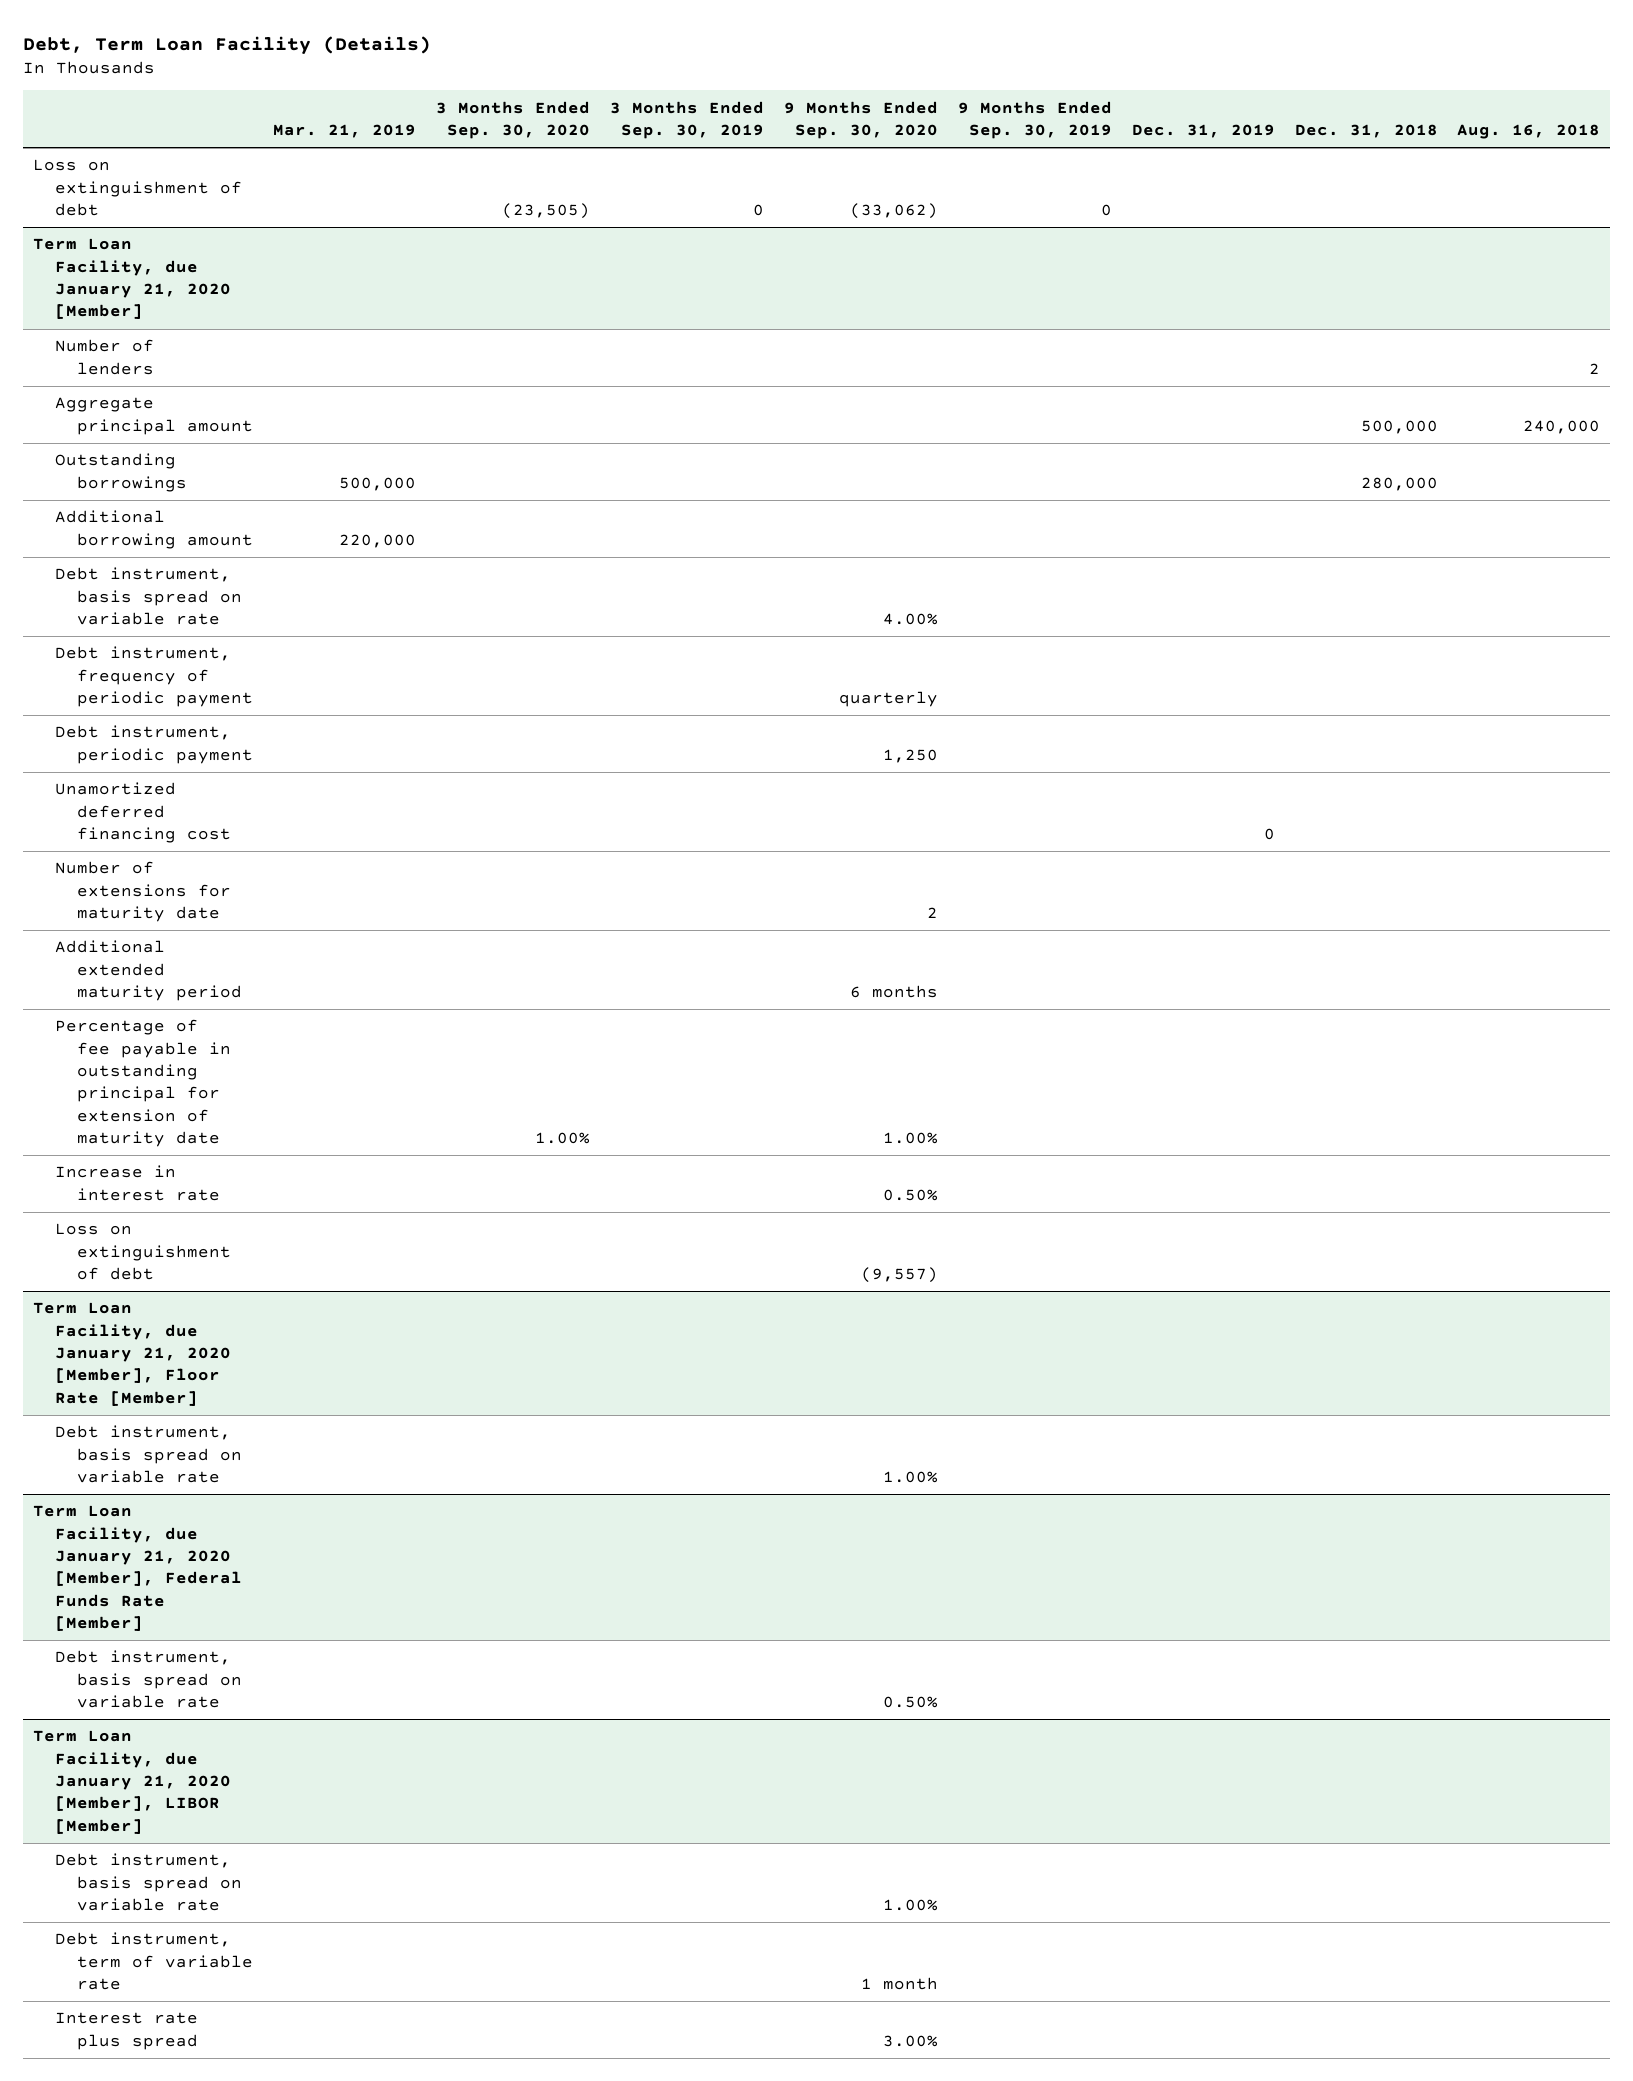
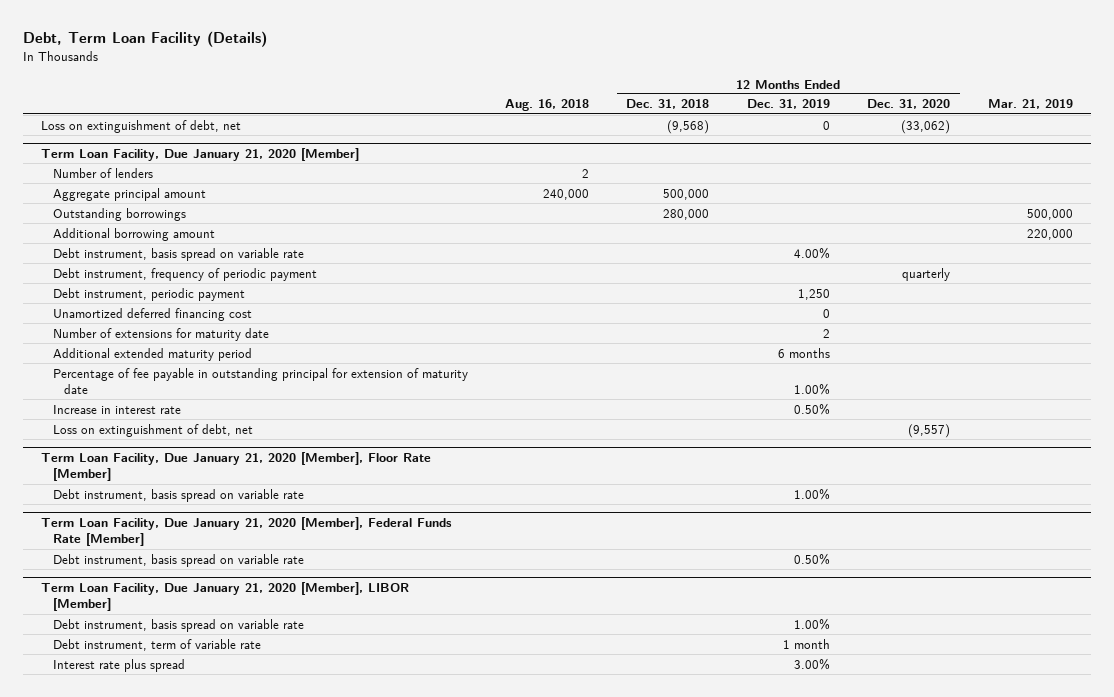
- | Mar. 21, 2019 | 3 Months Ended Sep. 30, 2020 | 3 Months Ended Sep. 30, 2019 | 9 Months Ended Sep. 30, 2020 | 9 Months Ended Sep. 30, 2019 | Dec. 31, 2019 | Dec. 31, 2018 | Aug. 16, 2018
+ | Aug. 16, 2018 | 12 Months Ended Dec. 31, 2018 | 12 Months Ended Dec. 31, 2019 | 12 Months Ended Dec. 31, 2020 | Mar. 21, 2019
- Loss on extinguishment of debt | | (23,505) | 0 | (33,062) | 0 | | |
- Term Loan Facility, due January 21, 2020 [Member]
+ Loss on extinguishment of debt, net | | (9,568) | 0 | (33,062) |
+ Term Loan Facility, Due January 21, 2020 [Member]
- Loss on extinguishment of debt | | | | (9,557) | | | |
- Term Loan Facility, due January 21, 2020 [Member], Floor Rate [Member]
+ Loss on extinguishment of debt, net | | | | (9,557) |
+ Term Loan Facility, Due January 21, 2020 [Member], Floor Rate [Member]
- Term Loan Facility, due January 21, 2020 [Member], Federal Funds Rate [Member]
+ Term Loan Facility, Due January 21, 2020 [Member], Federal Funds Rate [Member]
- Term Loan Facility, due January 21, 2020 [Member], LIBOR [Member]
+ Term Loan Facility, Due January 21, 2020 [Member], LIBOR [Member]

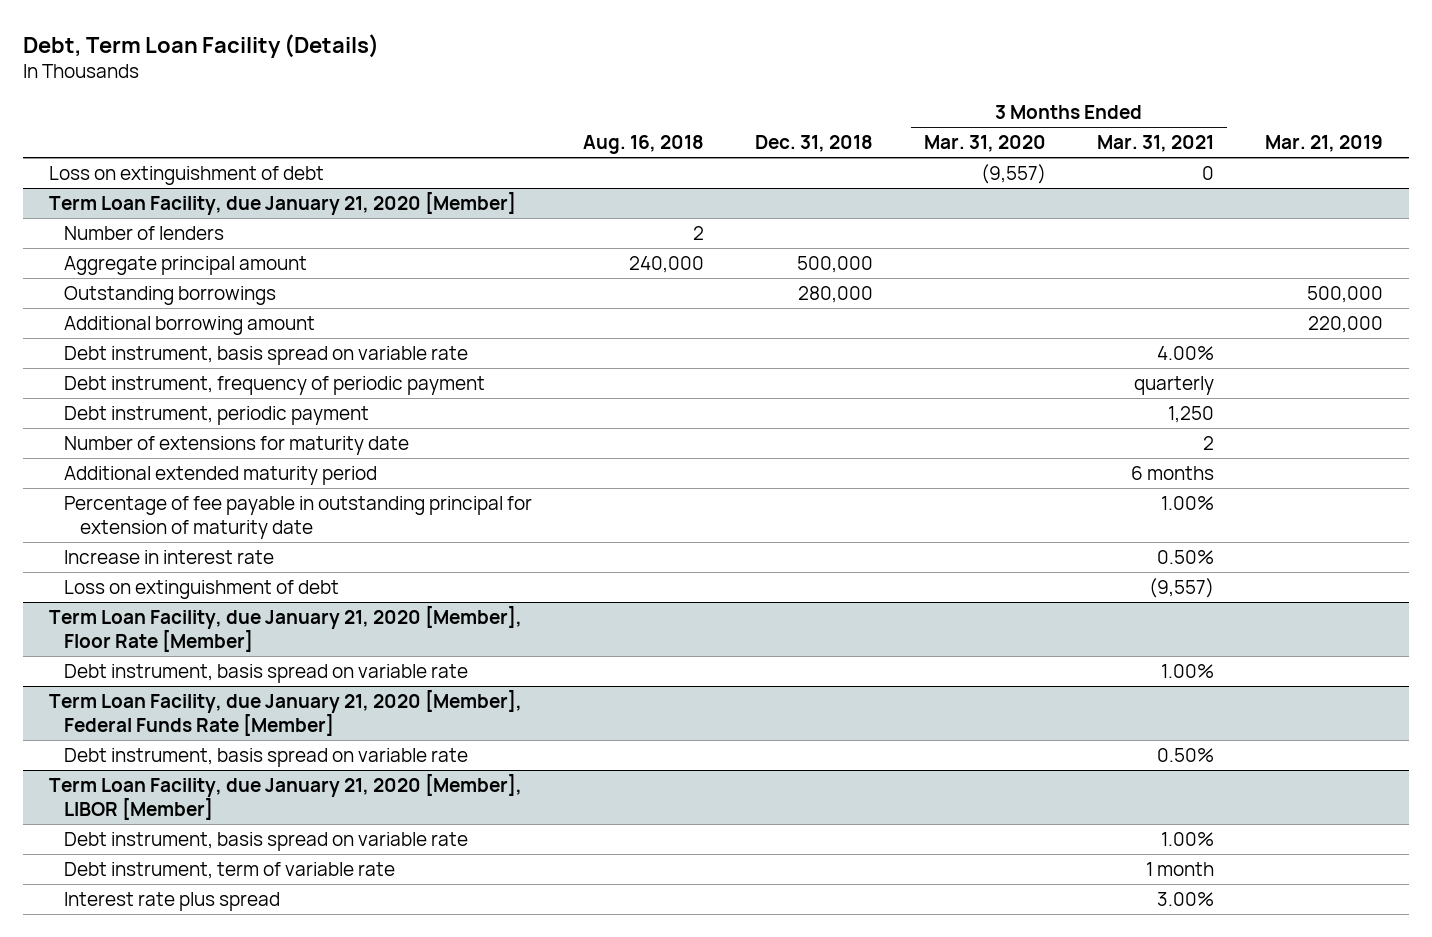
- | Aug. 16, 2018 | 12 Months Ended Dec. 31, 2018 | 12 Months Ended Dec. 31, 2019 | 12 Months Ended Dec. 31, 2020 | Mar. 21, 2019
+ | Aug. 16, 2018 | Dec. 31, 2018 | 3 Months Ended Mar. 31, 2020 | 3 Months Ended Mar. 31, 2021 | Mar. 21, 2019
- Loss on extinguishment of debt, net | | (9,568) | 0 | (33,062) |
- Term Loan Facility, Due January 21, 2020 [Member]
+ Loss on extinguishment of debt | | | (9,557) | 0 |
+ Term Loan Facility, due January 21, 2020 [Member]
- Unamortized deferred financing cost | | | 0 | |
- Loss on extinguishment of debt, net | | | | (9,557) |
- Term Loan Facility, Due January 21, 2020 [Member], Floor Rate [Member]
+ Loss on extinguishment of debt | | | | (9,557) |
+ Term Loan Facility, due January 21, 2020 [Member], Floor Rate [Member]
- Term Loan Facility, Due January 21, 2020 [Member], Federal Funds Rate [Member]
+ Term Loan Facility, due January 21, 2020 [Member], Federal Funds Rate [Member]
- Term Loan Facility, Due January 21, 2020 [Member], LIBOR [Member]
+ Term Loan Facility, due January 21, 2020 [Member], LIBOR [Member]

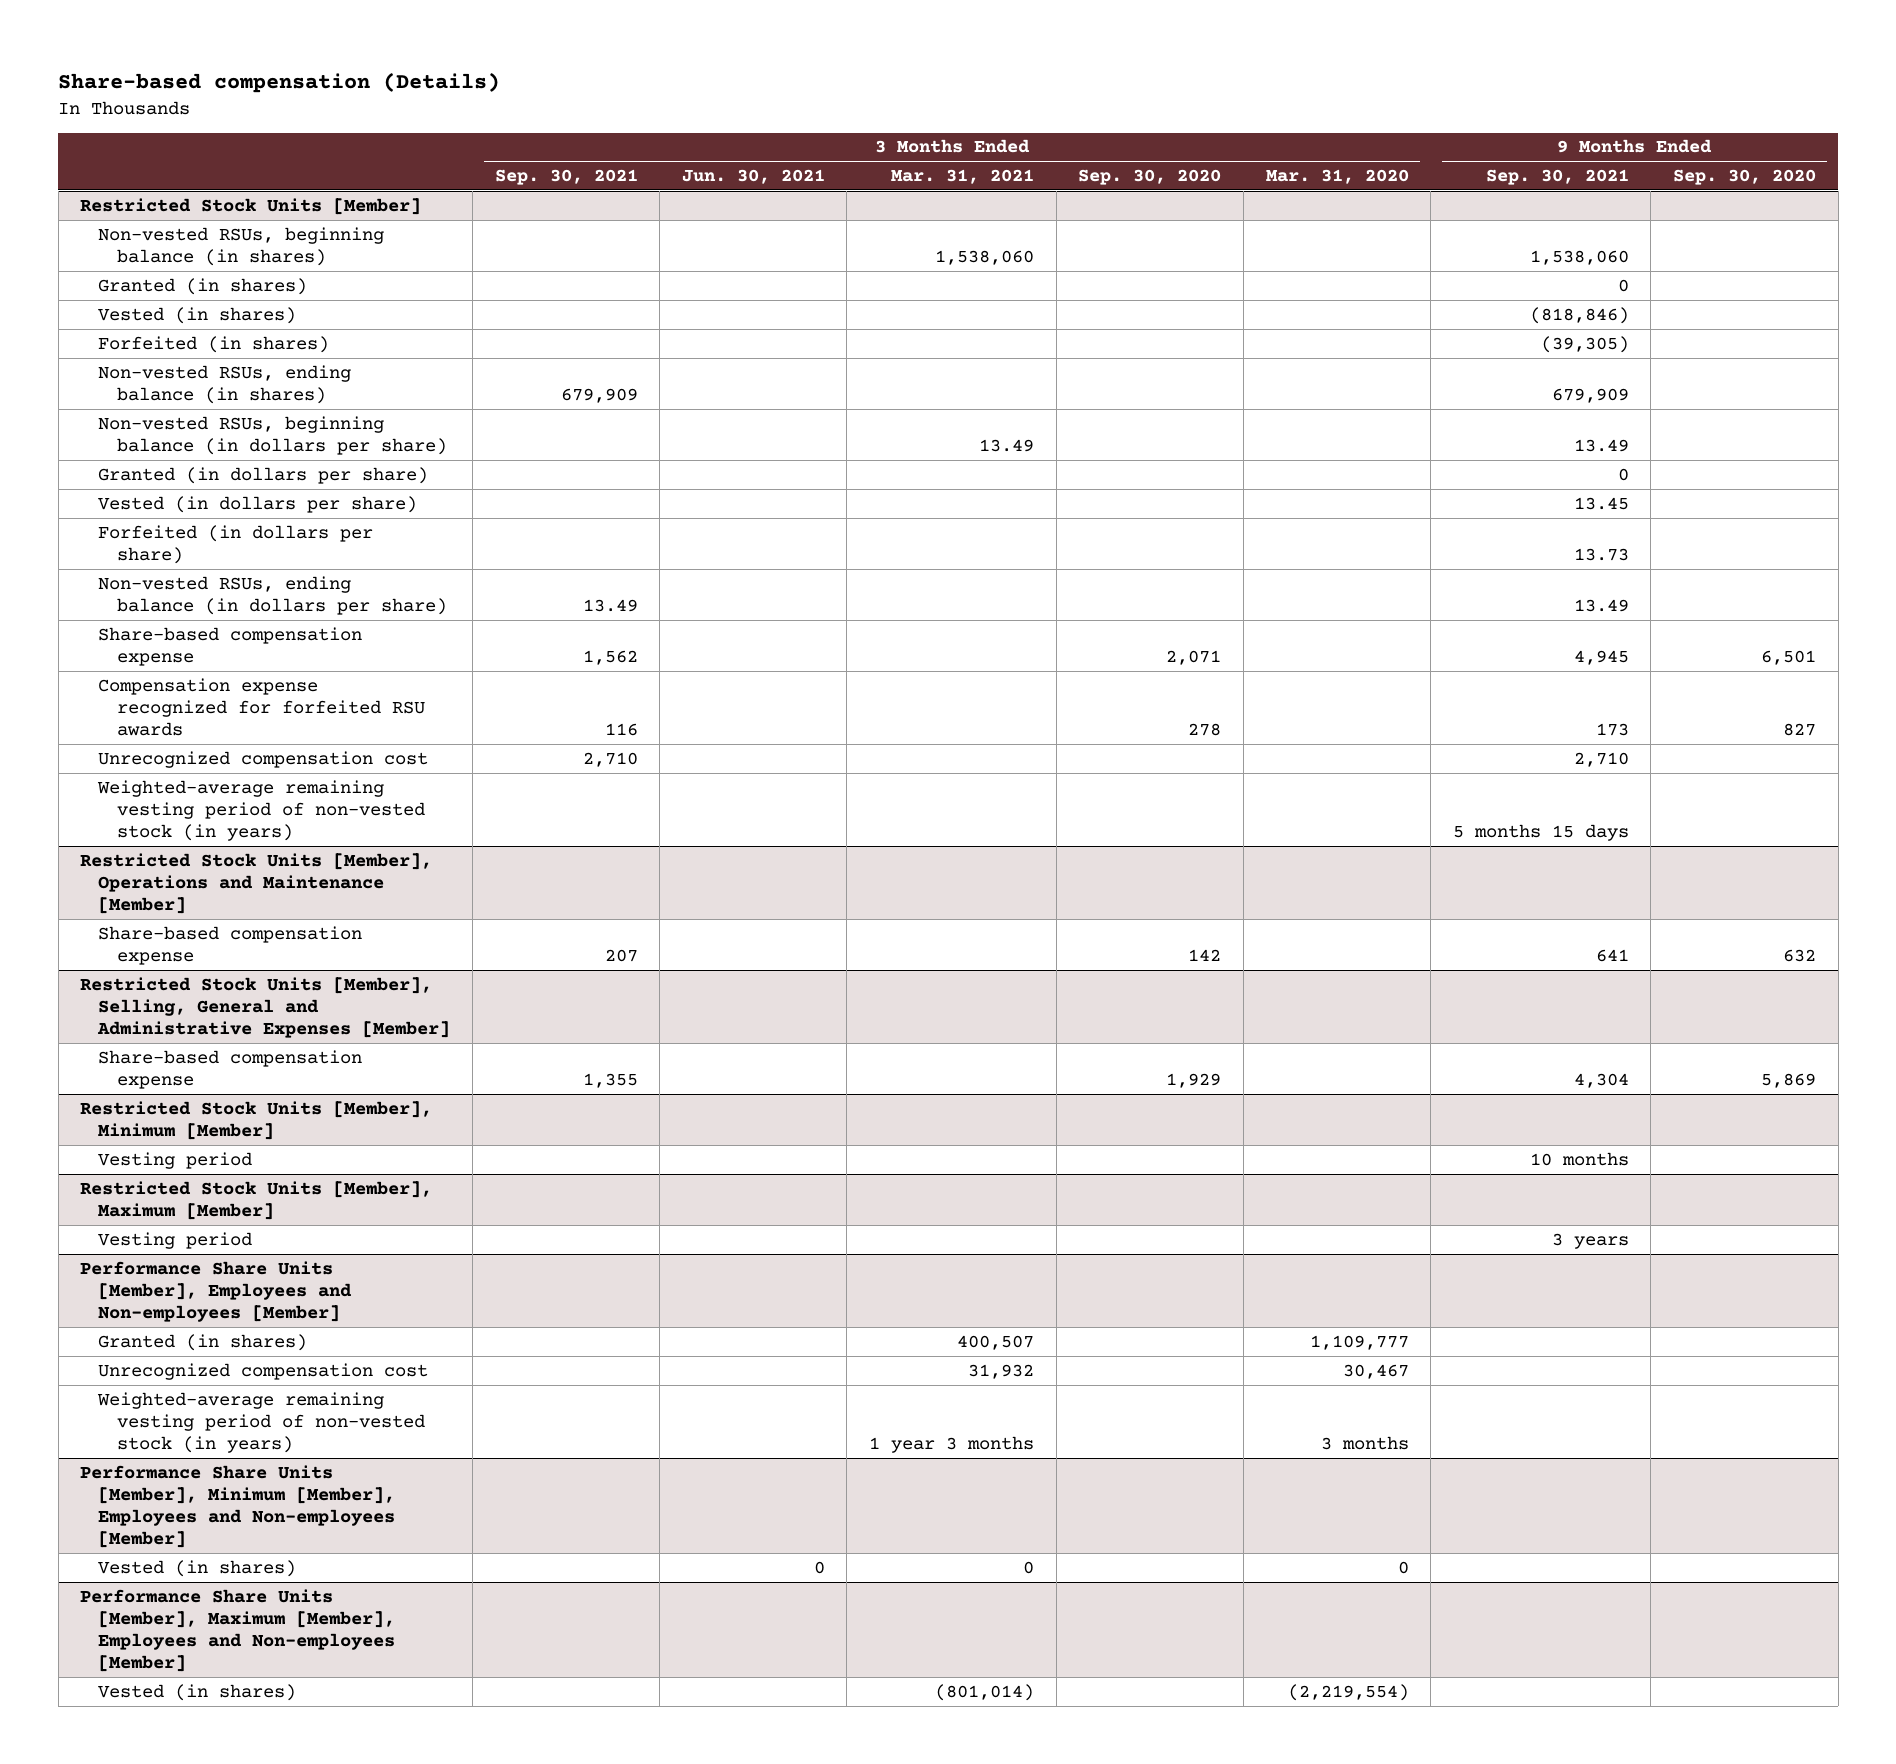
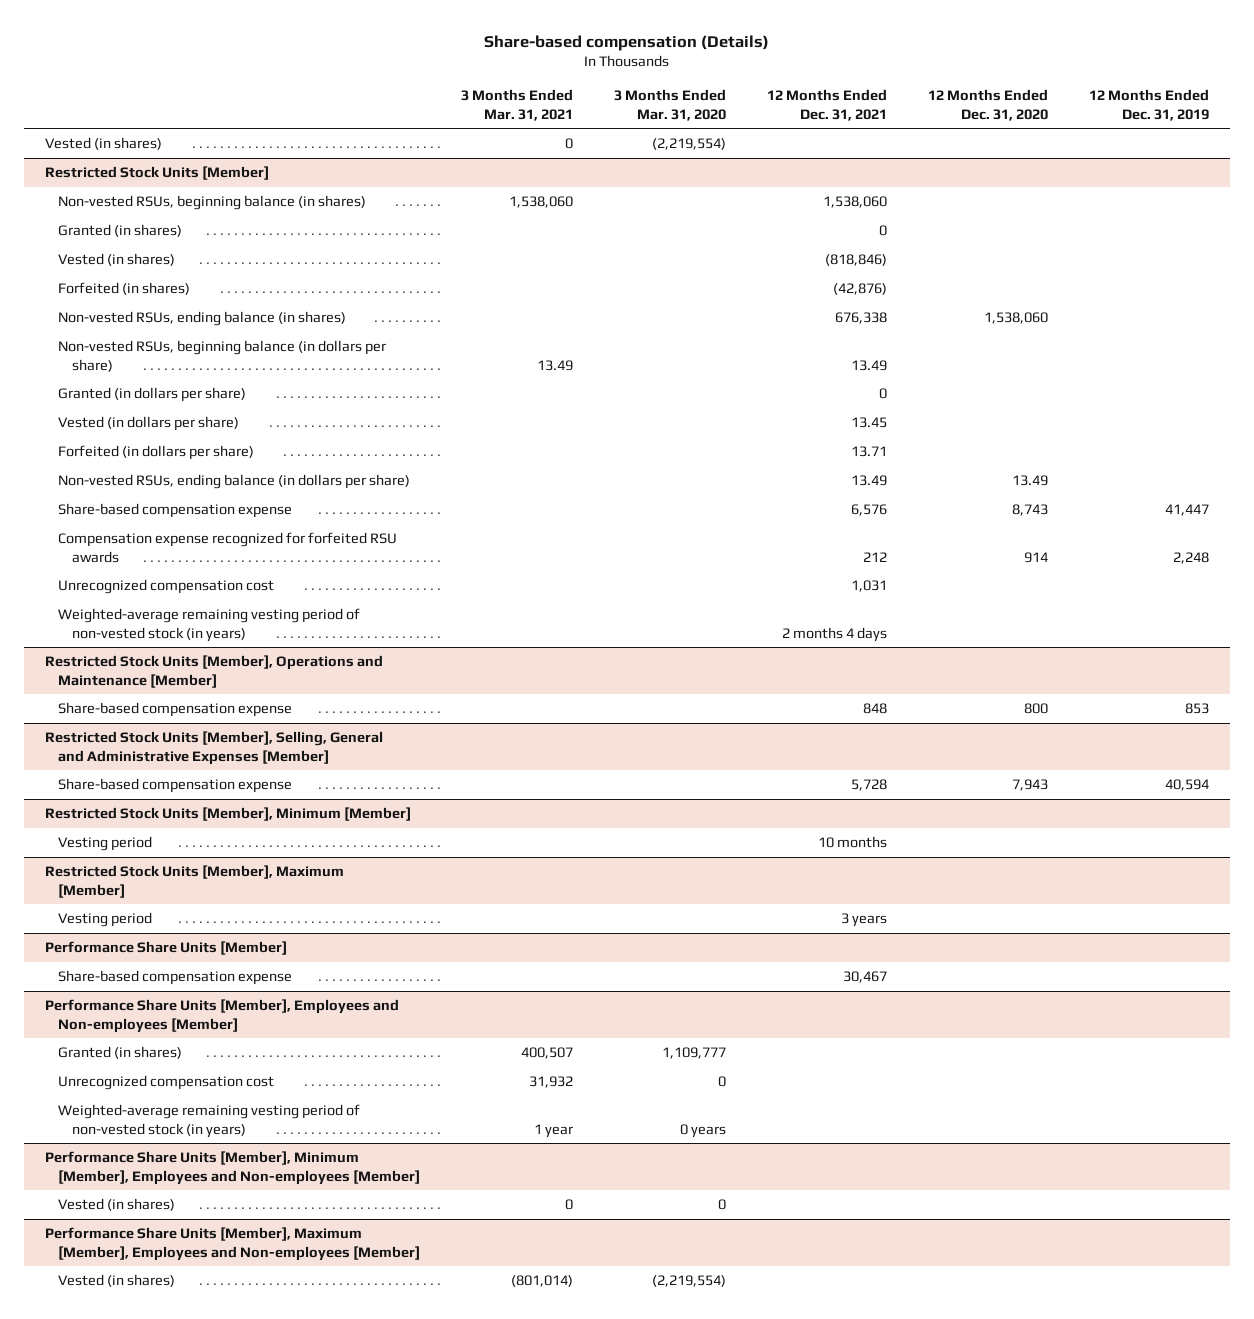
- | 3 Months Ended Sep. 30, 2021 | 3 Months Ended Jun. 30, 2021 | 3 Months Ended Mar. 31, 2021 | 3 Months Ended Sep. 30, 2020 | 3 Months Ended Mar. 31, 2020 | 9 Months Ended Sep. 30, 2021 | 9 Months Ended Sep. 30, 2020
+ | 3 Months Ended Mar. 31, 2021 | 3 Months Ended Mar. 31, 2020 | 12 Months Ended Dec. 31, 2021 | 12 Months Ended Dec. 31, 2020 | 12 Months Ended Dec. 31, 2019
+ Vested (in shares) | 0 | (2,219,554) | | |
+ Performance Share Units [Member]
+ Share-based compensation expense | | | 30,467 | |
@ Performance Share Units [Member], Employees and Non-employees [Member]
- Unrecognized compensation cost | | | 31,932 | | 30,467 | |
- Weighted-average remaining vesting period of non-vested stock (in years) | | | 1 year 3 months | | 3 months | |
+ Unrecognized compensation cost | 31,932 | 0 | | |
+ Weighted-average remaining vesting period of non-vested stock (in years) | 1 year | 0 years | | |

